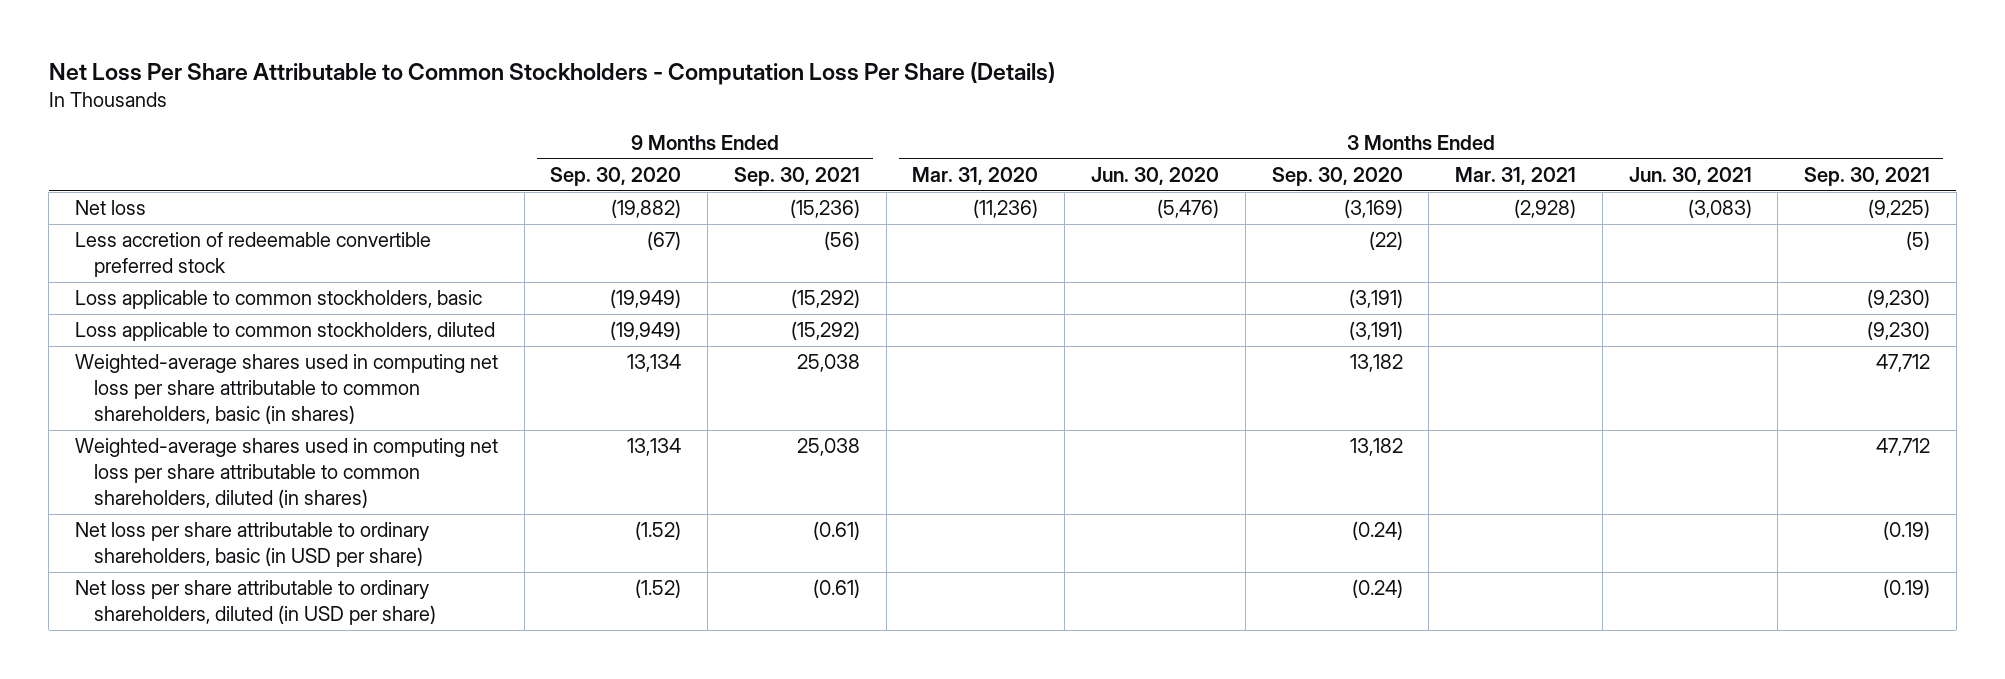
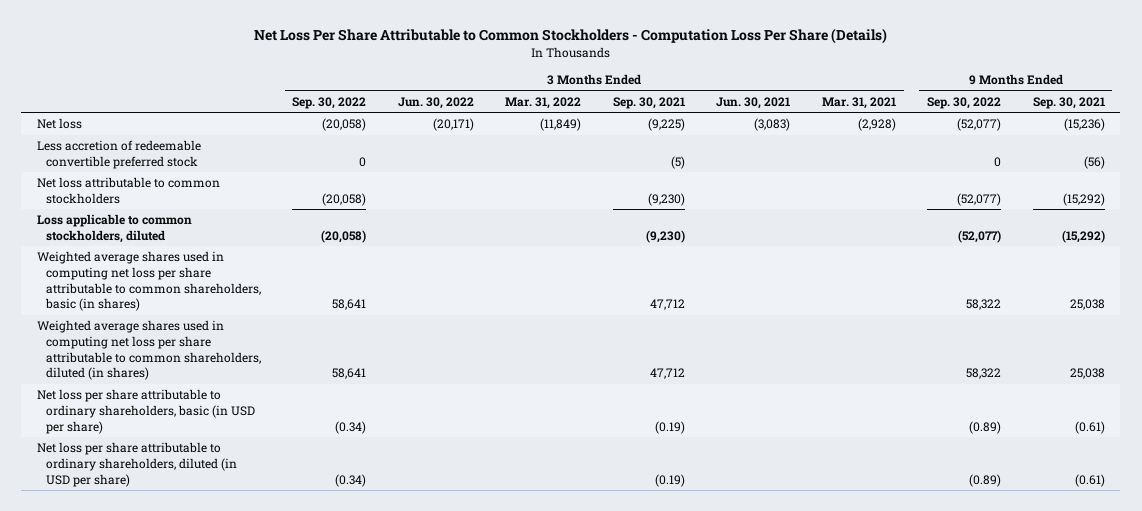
- | 9 Months Ended Sep. 30, 2020 | 9 Months Ended Sep. 30, 2021 | 3 Months Ended Mar. 31, 2020 | 3 Months Ended Jun. 30, 2020 | 3 Months Ended Sep. 30, 2020 | 3 Months Ended Mar. 31, 2021 | 3 Months Ended Jun. 30, 2021 | 3 Months Ended Sep. 30, 2021
+ | 3 Months Ended Sep. 30, 2022 | 3 Months Ended Jun. 30, 2022 | 3 Months Ended Mar. 31, 2022 | 3 Months Ended Sep. 30, 2021 | 3 Months Ended Jun. 30, 2021 | 3 Months Ended Mar. 31, 2021 | 9 Months Ended Sep. 30, 2022 | 9 Months Ended Sep. 30, 2021
- Loss applicable to common stockholders, basic | (19,949) | (15,292) | | | (3,191) | | | (9,230)
+ Net loss attributable to common stockholders | (20,058) | | | (9,230) | | | (52,077) | (15,292)
- Weighted-average shares used in computing net loss per share attributable to common shareholders, basic (in shares) | 13,134 | 25,038 | | | 13,182 | | | 47,712
- Weighted-average shares used in computing net loss per share attributable to common shareholders, diluted (in shares) | 13,134 | 25,038 | | | 13,182 | | | 47,712
+ Weighted average shares used in computing net loss per share attributable to common shareholders, basic (in shares) | 58,641 | | | 47,712 | | | 58,322 | 25,038
+ Weighted average shares used in computing net loss per share attributable to common shareholders, diluted (in shares) | 58,641 | | | 47,712 | | | 58,322 | 25,038

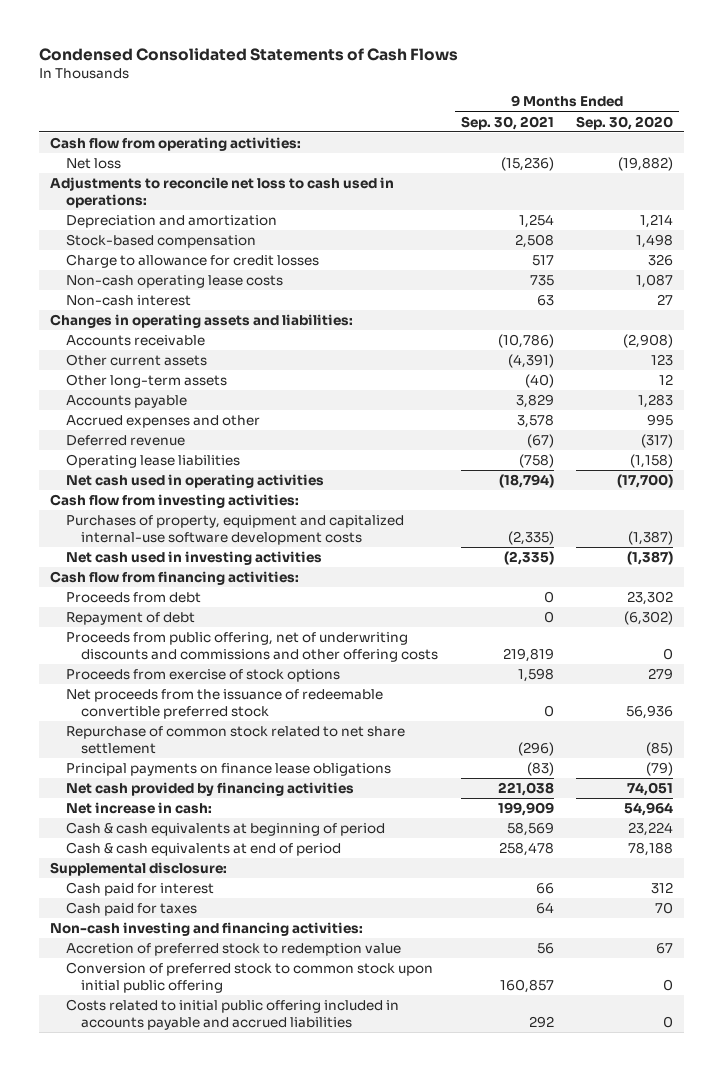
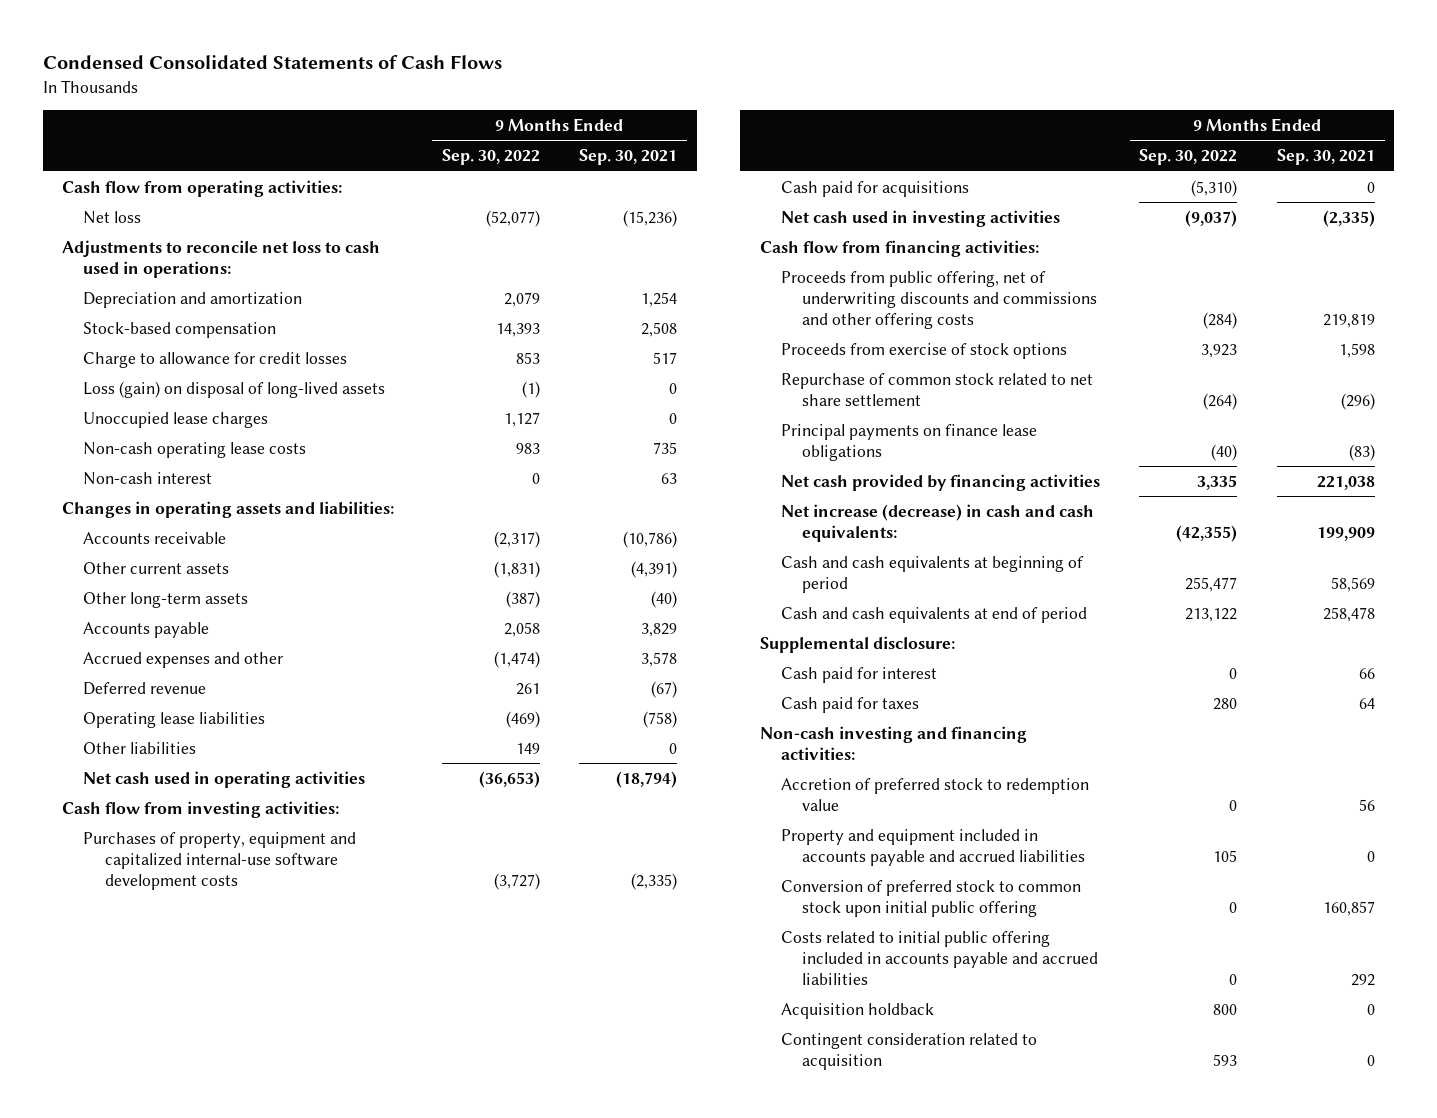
- | 9 Months Ended Sep. 30, 2021 | 9 Months Ended Sep. 30, 2020
+ | 9 Months Ended Sep. 30, 2022 | 9 Months Ended Sep. 30, 2021
+ Loss (gain) on disposal of long-lived assets | (1) | 0
+ Unoccupied lease charges | 1,127 | 0
+ Other liabilities | 149 | 0
+ Cash paid for acquisitions | (5,310) | 0
- Proceeds from debt | 0 | 23,302
- Repayment of debt | 0 | (6,302)
- Net proceeds from the issuance of redeemable convertible preferred stock | 0 | 56,936
- Net increase in cash: | 199,909 | 54,964
- Cash & cash equivalents at beginning of period | 58,569 | 23,224
- Cash & cash equivalents at end of period | 258,478 | 78,188
+ Net increase (decrease) in cash and cash equivalents: | (42,355) | 199,909
+ Cash and cash equivalents at beginning of period | 255,477 | 58,569
+ Cash and cash equivalents at end of period | 213,122 | 258,478
+ Property and equipment included in accounts payable and accrued liabilities | 105 | 0
+ Acquisition holdback | 800 | 0
+ Contingent consideration related to acquisition | 593 | 0

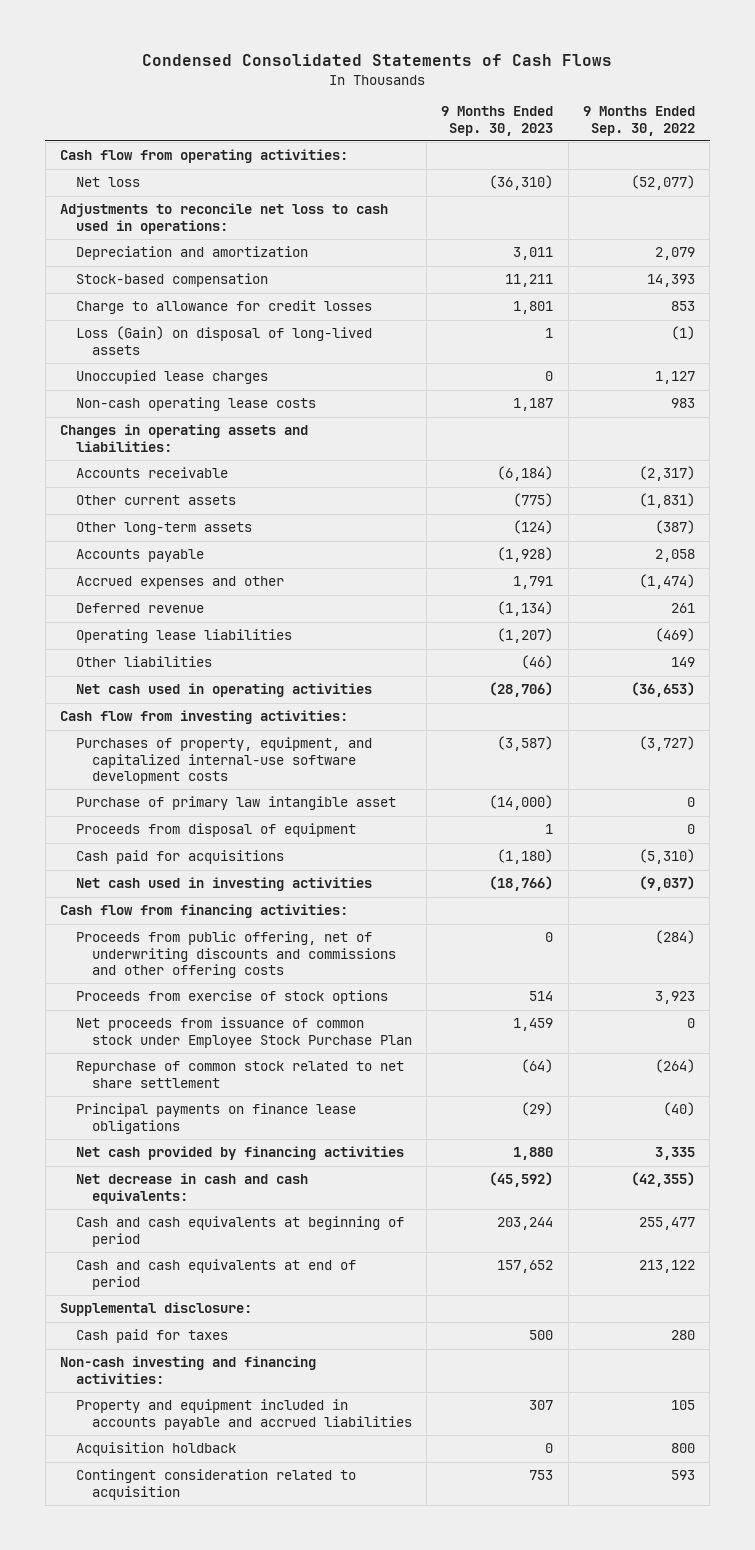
- | 9 Months Ended Sep. 30, 2022 | 9 Months Ended Sep. 30, 2021
+ | 9 Months Ended Sep. 30, 2023 | 9 Months Ended Sep. 30, 2022
- Loss (gain) on disposal of long-lived assets | (1) | 0
+ Loss (Gain) on disposal of long-lived assets | 1 | (1)
- Non-cash interest | 0 | 63
- Purchases of property, equipment and capitalized internal-use software development costs | (3,727) | (2,335)
+ Purchases of property, equipment, and capitalized internal-use software development costs | (3,587) | (3,727)
+ Purchase of primary law intangible asset | (14,000) | 0
+ Proceeds from disposal of equipment | 1 | 0
+ Net proceeds from issuance of common stock under Employee Stock Purchase Plan | 1,459 | 0
- Net increase (decrease) in cash and cash equivalents: | (42,355) | 199,909
+ Net decrease in cash and cash equivalents: | (45,592) | (42,355)
- Cash paid for interest | 0 | 66
- Accretion of preferred stock to redemption value | 0 | 56
- Conversion of preferred stock to common stock upon initial public offering | 0 | 160,857
- Costs related to initial public offering included in accounts payable and accrued liabilities | 0 | 292

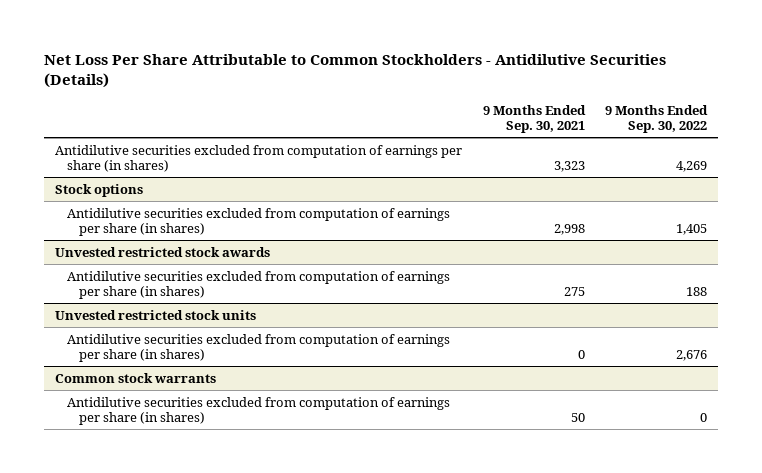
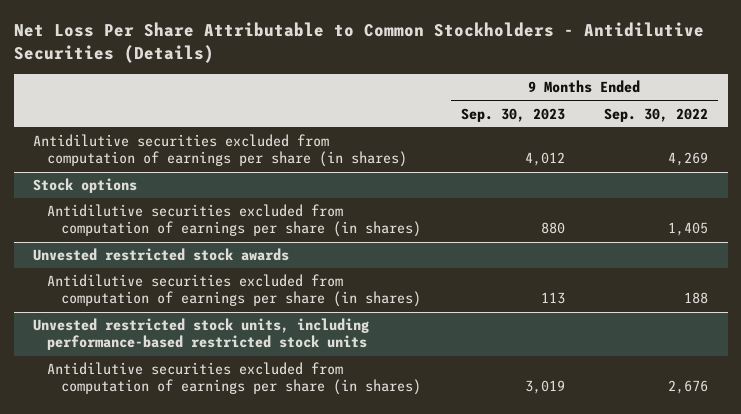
- | 9 Months Ended Sep. 30, 2021 | 9 Months Ended Sep. 30, 2022
+ | 9 Months Ended Sep. 30, 2023 | 9 Months Ended Sep. 30, 2022
- Unvested restricted stock units
+ Unvested restricted stock units, including performance-based restricted stock units
- Common stock warrants
- Antidilutive securities excluded from computation of earnings per share (in shares) | 50 | 0

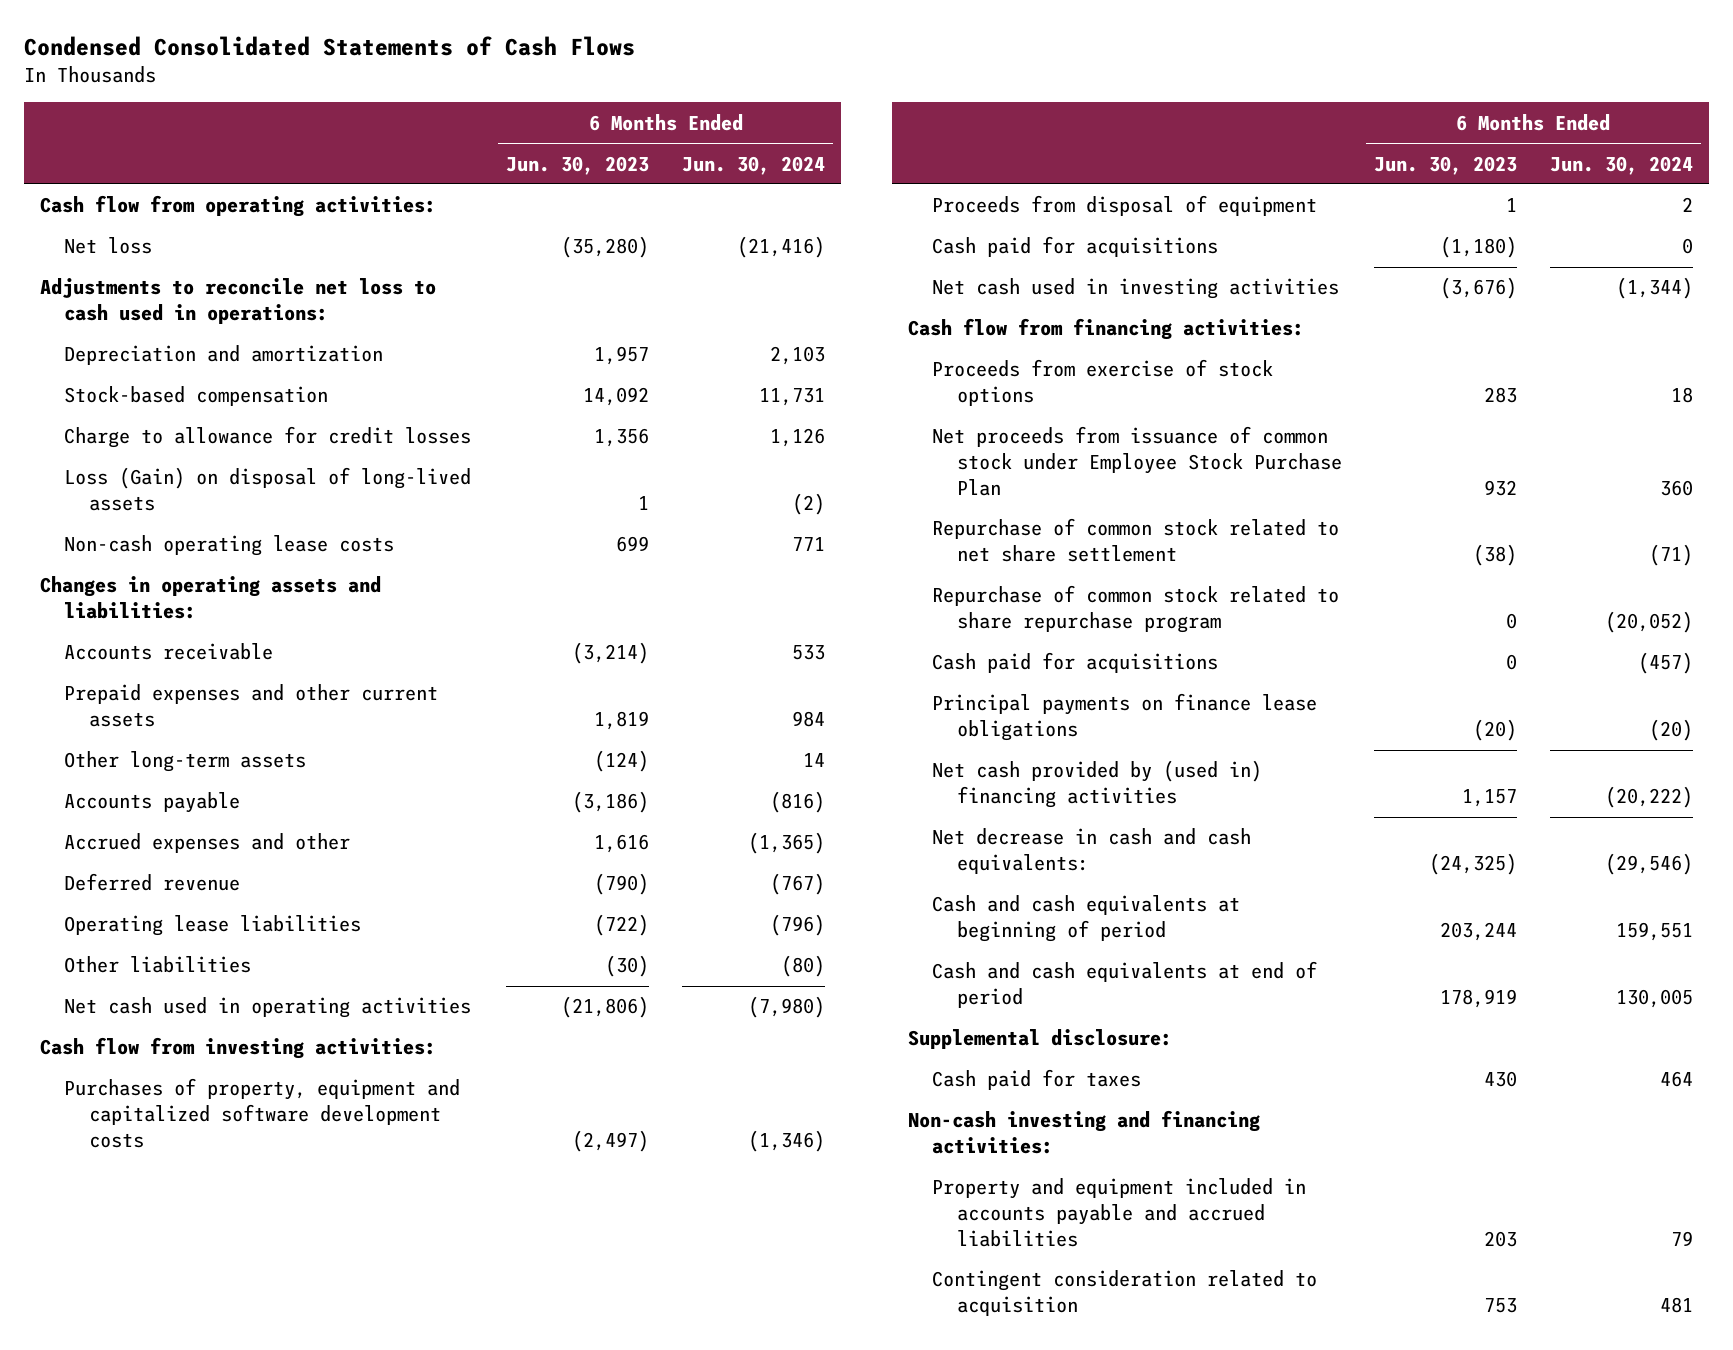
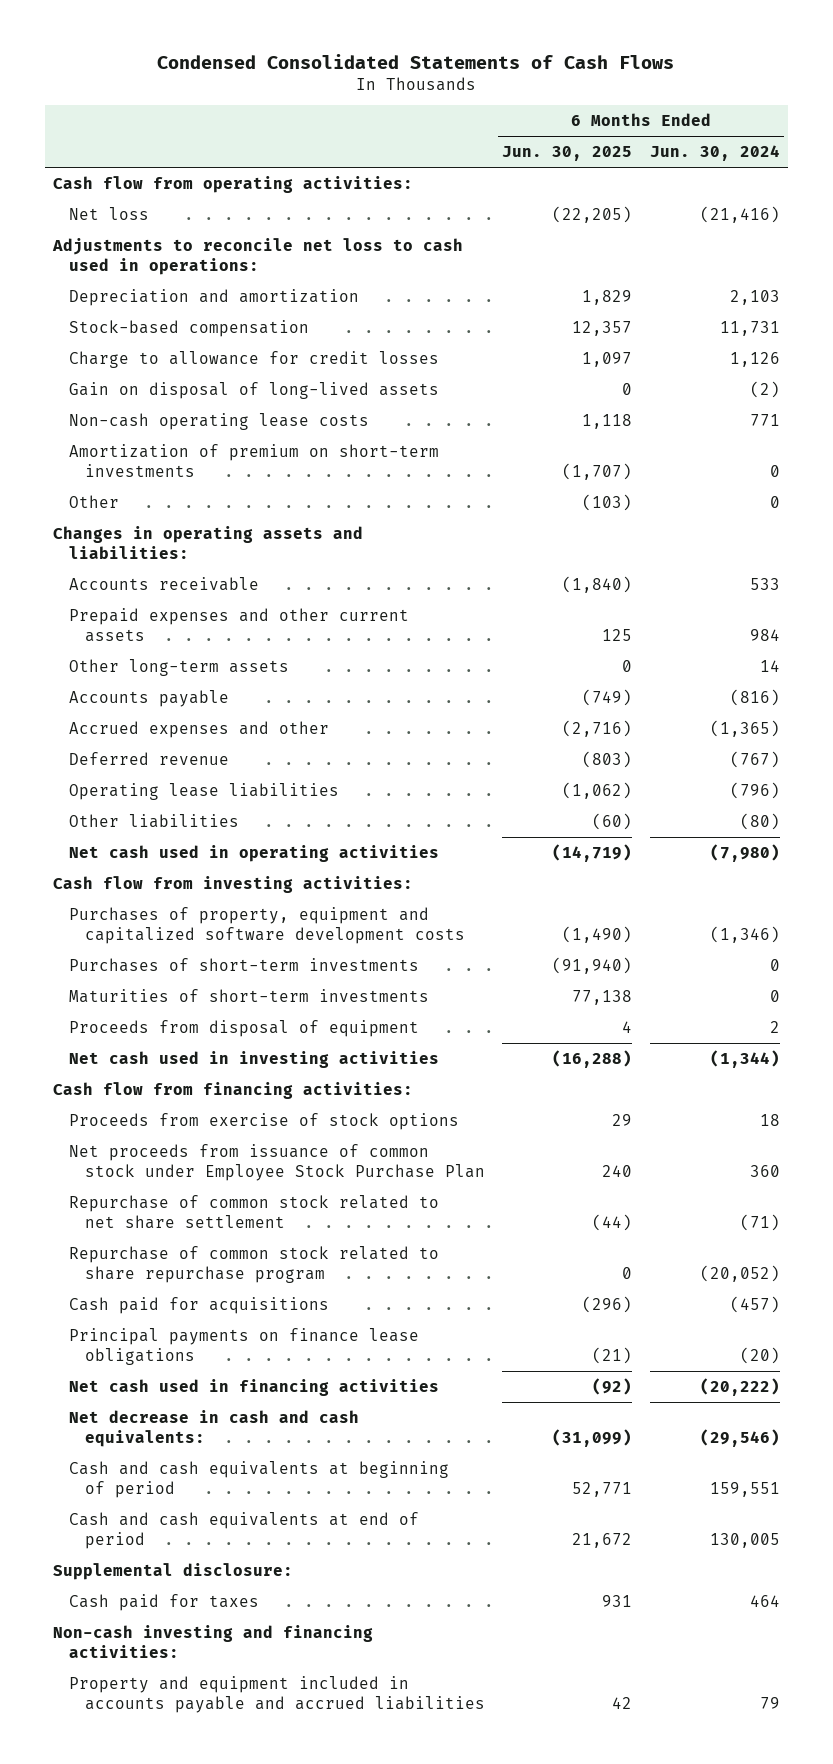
- | 6 Months Ended Jun. 30, 2023 | 6 Months Ended Jun. 30, 2024
+ | 6 Months Ended Jun. 30, 2025 | 6 Months Ended Jun. 30, 2024
- Loss (Gain) on disposal of long-lived assets | 1 | (2)
+ Gain on disposal of long-lived assets | 0 | (2)
+ Amortization of premium on short-term investments | (1,707) | 0
+ Other | (103) | 0
+ Purchases of short-term investments | (91,940) | 0
+ Maturities of short-term investments | 77,138 | 0
- Cash paid for acquisitions | (1,180) | 0
- Net cash provided by (used in) financing activities | 1,157 | (20,222)
+ Net cash used in financing activities | (92) | (20,222)
- Contingent consideration related to acquisition | 753 | 481

